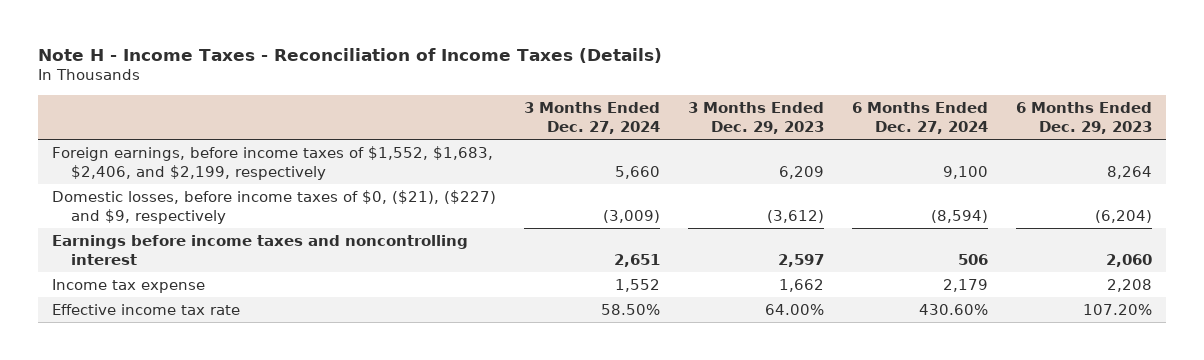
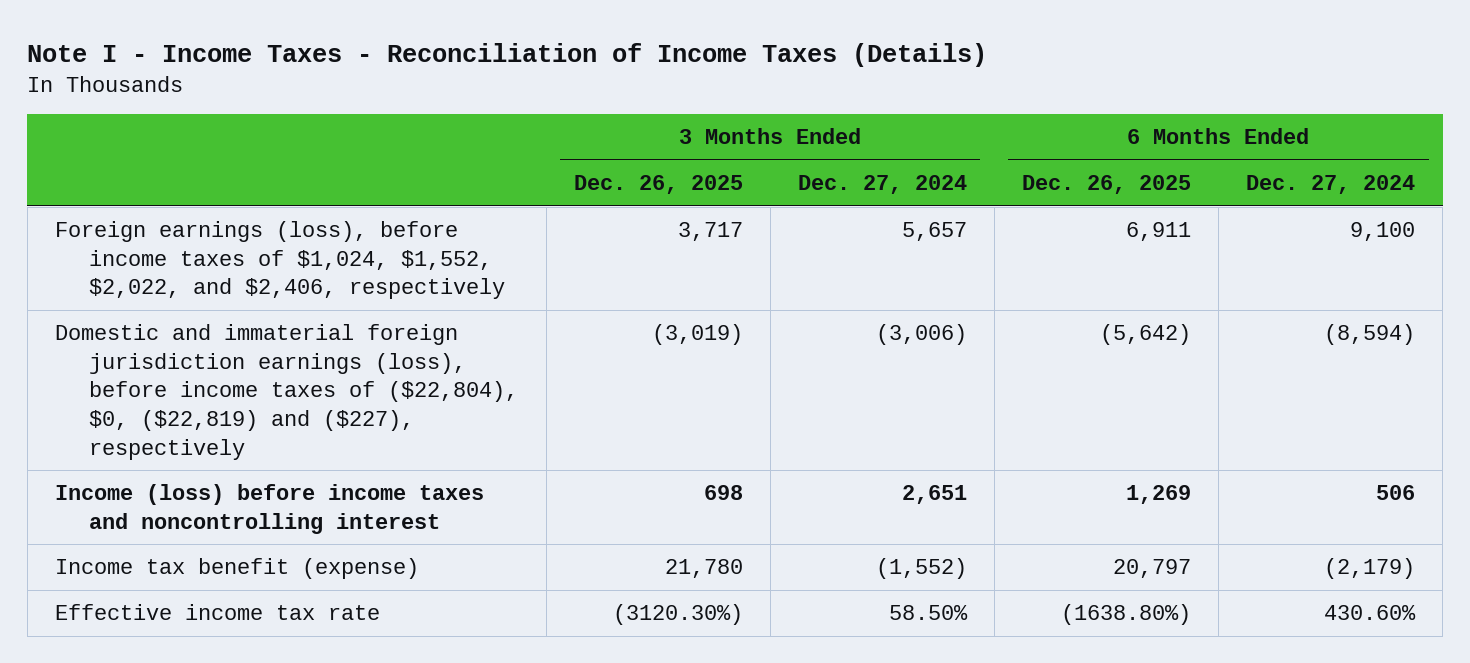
- Note H - Income Taxes - Reconciliation of Income Taxes (Details)
+ Note I - Income Taxes - Reconciliation of Income Taxes (Details)
- | 3 Months Ended Dec. 27, 2024 | 3 Months Ended Dec. 29, 2023 | 6 Months Ended Dec. 27, 2024 | 6 Months Ended Dec. 29, 2023
+ | 3 Months Ended Dec. 26, 2025 | 3 Months Ended Dec. 27, 2024 | 6 Months Ended Dec. 26, 2025 | 6 Months Ended Dec. 27, 2024
- Foreign earnings, before income taxes of $1,552, $1,683, $2,406, and $2,199, respectively | 5,660 | 6,209 | 9,100 | 8,264
- Domestic losses, before income taxes of $0, ($21), ($227) and $9, respectively | (3,009) | (3,612) | (8,594) | (6,204)
- Earnings before income taxes and noncontrolling interest | 2,651 | 2,597 | 506 | 2,060
- Income tax expense | 1,552 | 1,662 | 2,179 | 2,208
+ Foreign earnings (loss), before income taxes of $1,024, $1,552, $2,022, and $2,406, respectively | 3,717 | 5,657 | 6,911 | 9,100
+ Domestic and immaterial foreign jurisdiction earnings (loss), before income taxes of ($22,804), $0, ($22,819) and ($227), respectively | (3,019) | (3,006) | (5,642) | (8,594)
+ Income (loss) before income taxes and noncontrolling interest | 698 | 2,651 | 1,269 | 506
+ Income tax benefit (expense) | 21,780 | (1,552) | 20,797 | (2,179)

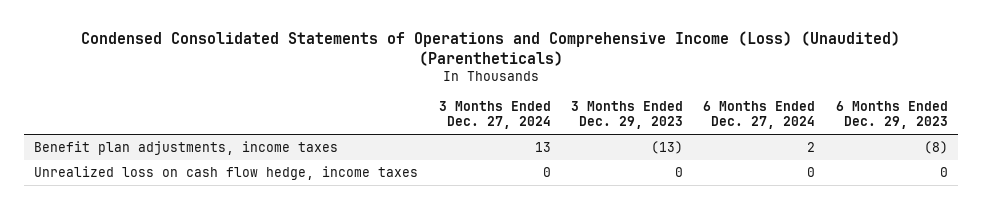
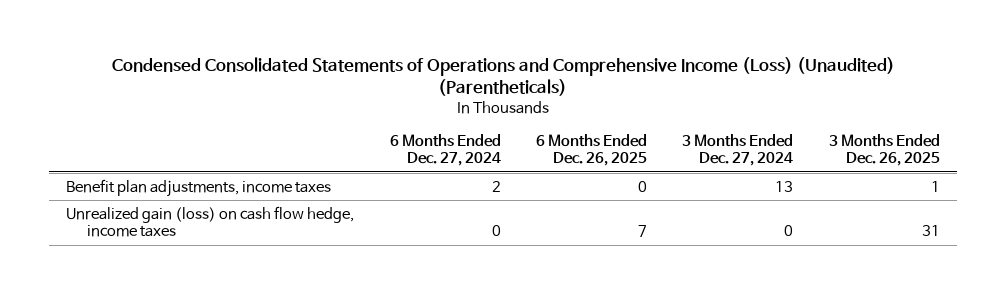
- | 3 Months Ended Dec. 27, 2024 | 3 Months Ended Dec. 29, 2023 | 6 Months Ended Dec. 27, 2024 | 6 Months Ended Dec. 29, 2023
+ | 6 Months Ended Dec. 27, 2024 | 6 Months Ended Dec. 26, 2025 | 3 Months Ended Dec. 27, 2024 | 3 Months Ended Dec. 26, 2025
- Unrealized loss on cash flow hedge, income taxes | 0 | 0 | 0 | 0
+ Unrealized gain (loss) on cash flow hedge, income taxes | 0 | 7 | 0 | 31

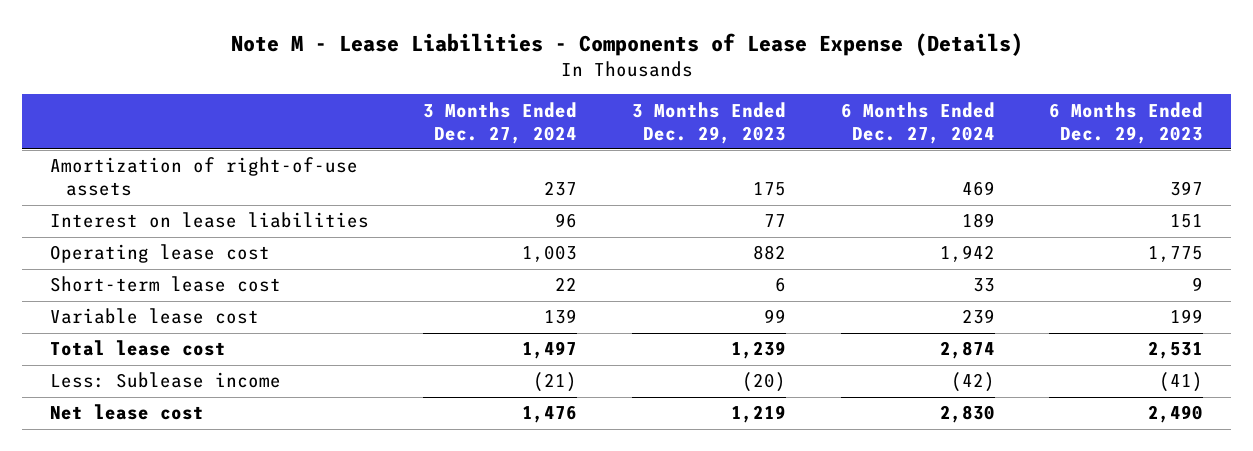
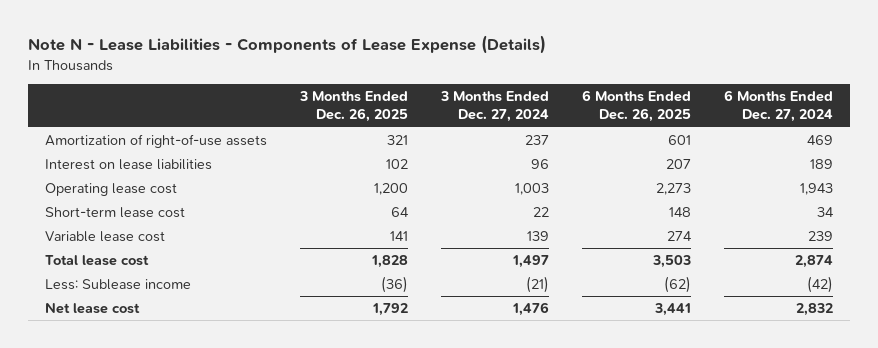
- Note M - Lease Liabilities - Components of Lease Expense (Details)
+ Note N - Lease Liabilities - Components of Lease Expense (Details)
- | 3 Months Ended Dec. 27, 2024 | 3 Months Ended Dec. 29, 2023 | 6 Months Ended Dec. 27, 2024 | 6 Months Ended Dec. 29, 2023
+ | 3 Months Ended Dec. 26, 2025 | 3 Months Ended Dec. 27, 2024 | 6 Months Ended Dec. 26, 2025 | 6 Months Ended Dec. 27, 2024
- Operating lease cost | 1,003 | 882 | 1,942 | 1,775
- Short-term lease cost | 22 | 6 | 33 | 9
+ Operating lease cost | 1,200 | 1,003 | 2,273 | 1,943
+ Short-term lease cost | 64 | 22 | 148 | 34
- Net lease cost | 1,476 | 1,219 | 2,830 | 2,490
+ Net lease cost | 1,792 | 1,476 | 3,441 | 2,832

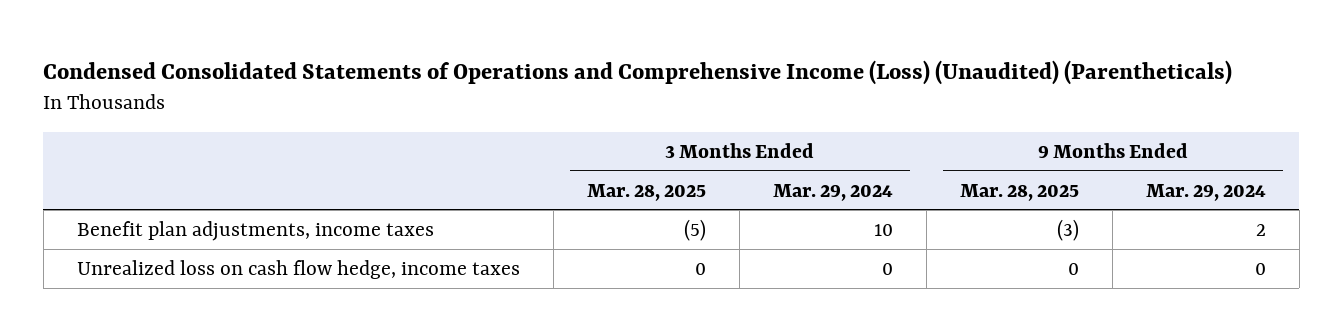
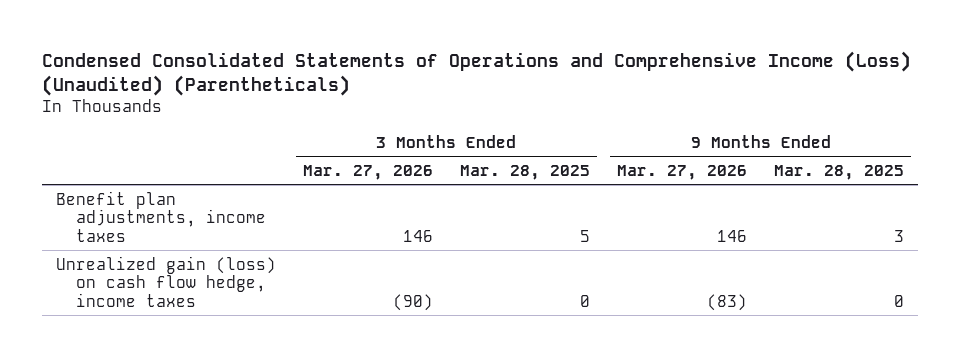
- | 3 Months Ended Mar. 28, 2025 | 3 Months Ended Mar. 29, 2024 | 9 Months Ended Mar. 28, 2025 | 9 Months Ended Mar. 29, 2024
+ | 3 Months Ended Mar. 27, 2026 | 3 Months Ended Mar. 28, 2025 | 9 Months Ended Mar. 27, 2026 | 9 Months Ended Mar. 28, 2025
- Benefit plan adjustments, income taxes | (5) | 10 | (3) | 2
- Unrealized loss on cash flow hedge, income taxes | 0 | 0 | 0 | 0
+ Benefit plan adjustments, income taxes | 146 | 5 | 146 | 3
+ Unrealized gain (loss) on cash flow hedge, income taxes | (90) | 0 | (83) | 0

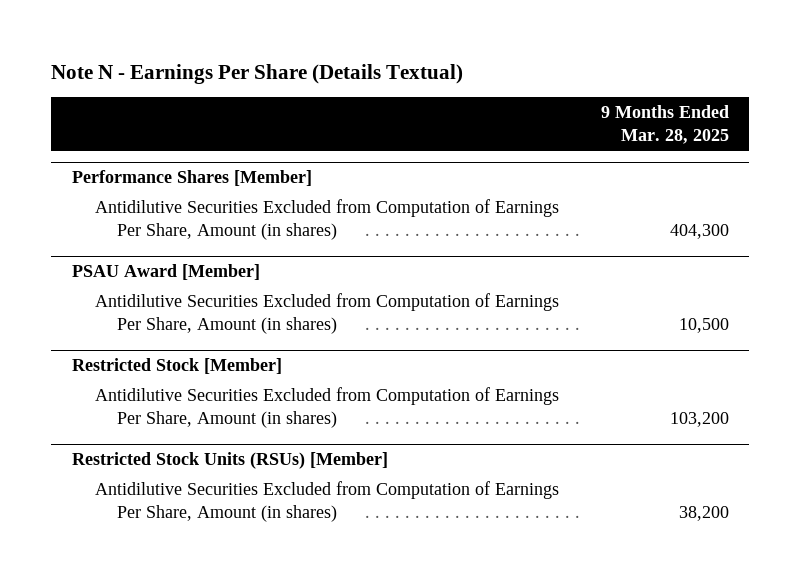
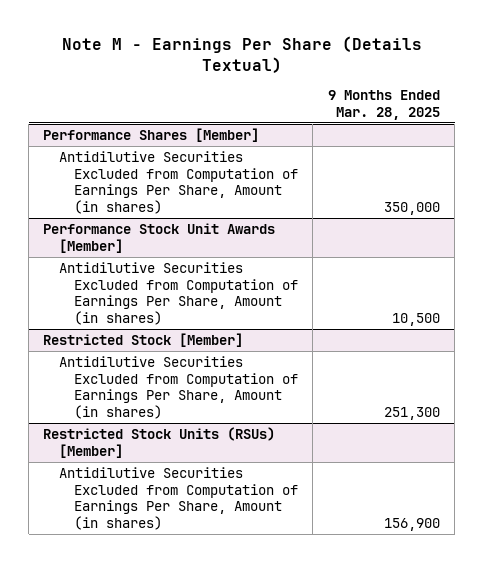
- Note N - Earnings Per Share (Details Textual)
+ Note M - Earnings Per Share (Details Textual)
@ Performance Shares [Member]
- Antidilutive Securities Excluded from Computation of Earnings Per Share, Amount (in shares) | 404,300
- PSAU Award [Member]
@ Performance Shares [Member]
+ Antidilutive Securities Excluded from Computation of Earnings Per Share, Amount (in shares) | 350,000
+ Performance Stock Unit Awards [Member]
@ Restricted Stock [Member]
- Antidilutive Securities Excluded from Computation of Earnings Per Share, Amount (in shares) | 103,200
+ Antidilutive Securities Excluded from Computation of Earnings Per Share, Amount (in shares) | 251,300
@ Restricted Stock Units (RSUs) [Member]
- Antidilutive Securities Excluded from Computation of Earnings Per Share, Amount (in shares) | 38,200
+ Antidilutive Securities Excluded from Computation of Earnings Per Share, Amount (in shares) | 156,900

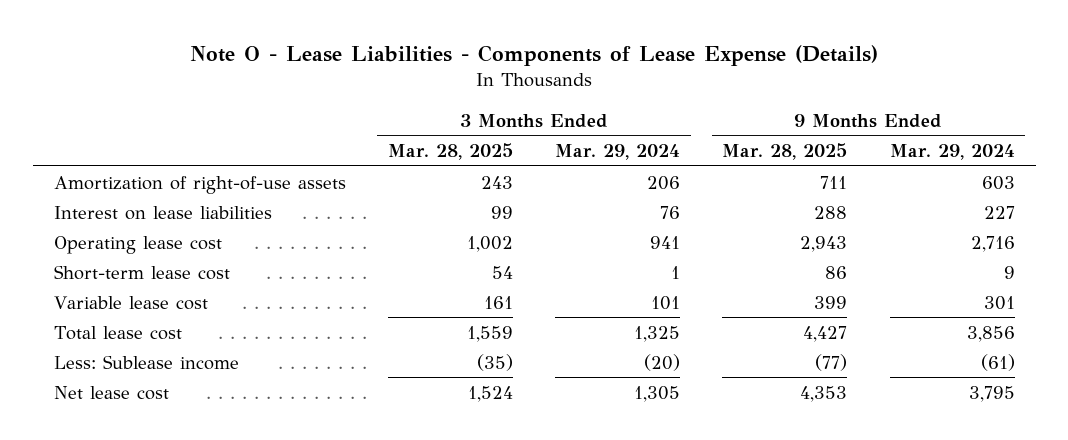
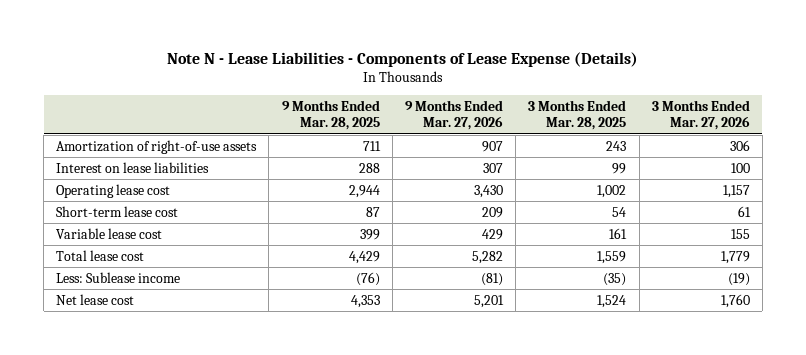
- Note O - Lease Liabilities - Components of Lease Expense (Details)
+ Note N - Lease Liabilities - Components of Lease Expense (Details)
- | 3 Months Ended Mar. 28, 2025 | 3 Months Ended Mar. 29, 2024 | 9 Months Ended Mar. 28, 2025 | 9 Months Ended Mar. 29, 2024
+ | 9 Months Ended Mar. 28, 2025 | 9 Months Ended Mar. 27, 2026 | 3 Months Ended Mar. 28, 2025 | 3 Months Ended Mar. 27, 2026
- Operating lease cost | 1,002 | 941 | 2,943 | 2,716
- Short-term lease cost | 54 | 1 | 86 | 9
+ Operating lease cost | 2,944 | 3,430 | 1,002 | 1,157
+ Short-term lease cost | 87 | 209 | 54 | 61
- Total lease cost | 1,559 | 1,325 | 4,427 | 3,856
- Less: Sublease income | (35) | (20) | (77) | (61)
+ Total lease cost | 4,429 | 5,282 | 1,559 | 1,779
+ Less: Sublease income | (76) | (81) | (35) | (19)

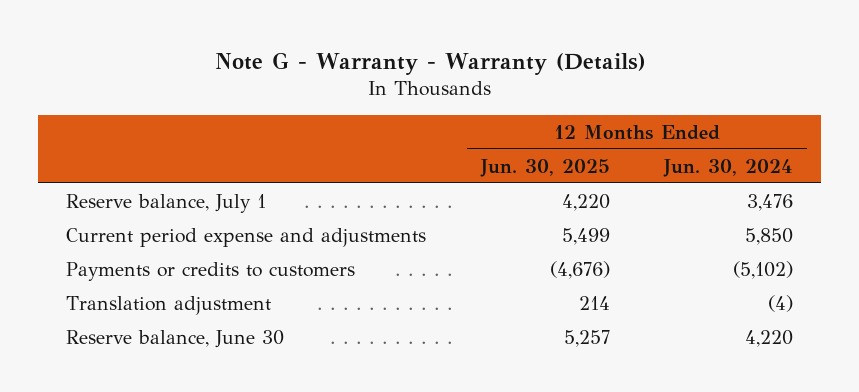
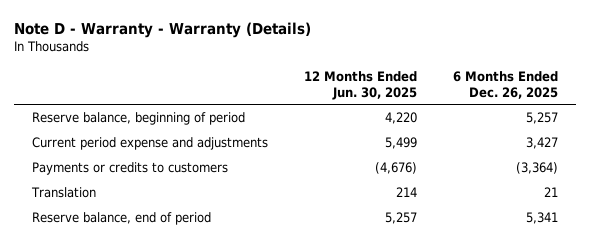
- Note G - Warranty - Warranty (Details)
+ Note D - Warranty - Warranty (Details)
- | 12 Months Ended Jun. 30, 2025 | 12 Months Ended Jun. 30, 2024
+ | 12 Months Ended Jun. 30, 2025 | 6 Months Ended Dec. 26, 2025
- Reserve balance, July 1 | 4,220 | 3,476
+ Reserve balance, beginning of period | 4,220 | 5,257
- Translation adjustment | 214 | (4)
- Reserve balance, June 30 | 5,257 | 4,220
+ Translation | 214 | 21
+ Reserve balance, end of period | 5,257 | 5,341

